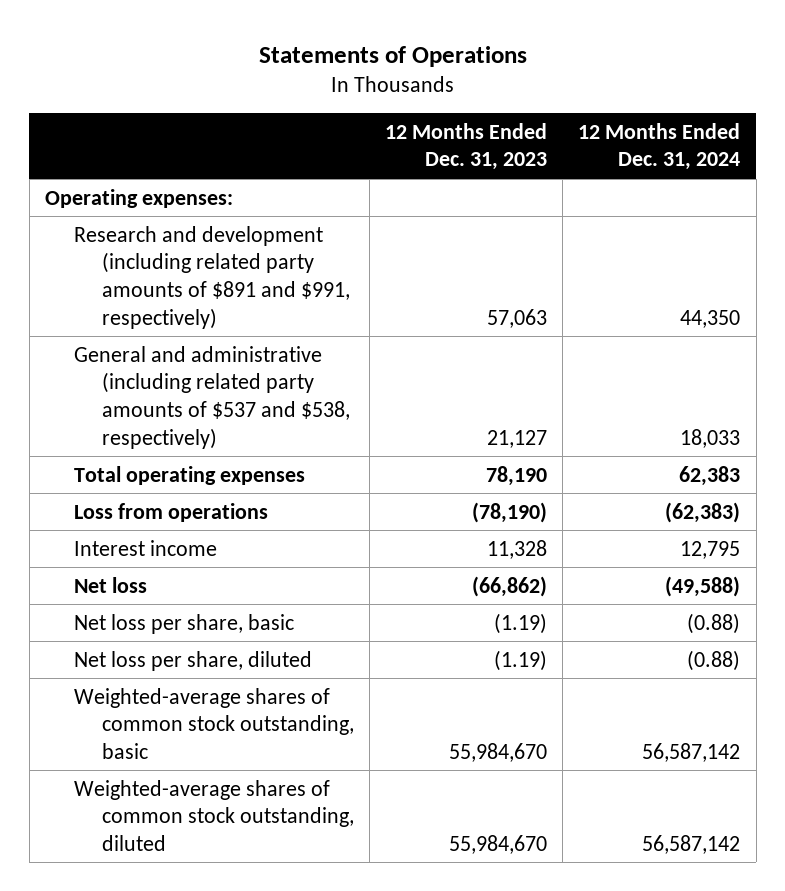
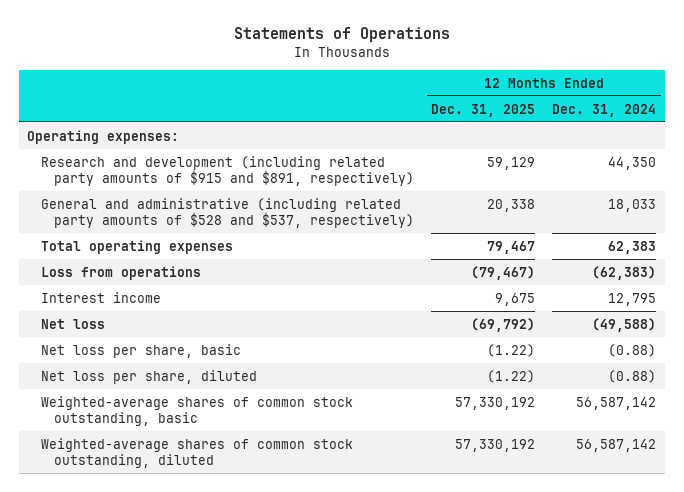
- | 12 Months Ended Dec. 31, 2023 | 12 Months Ended Dec. 31, 2024
+ | 12 Months Ended Dec. 31, 2025 | 12 Months Ended Dec. 31, 2024
- Research and development (including related party amounts of $891 and $991, respectively) | 57,063 | 44,350
- General and administrative (including related party amounts of $537 and $538, respectively) | 21,127 | 18,033
+ Research and development (including related party amounts of $915 and $891, respectively) | 59,129 | 44,350
+ General and administrative (including related party amounts of $528 and $537, respectively) | 20,338 | 18,033

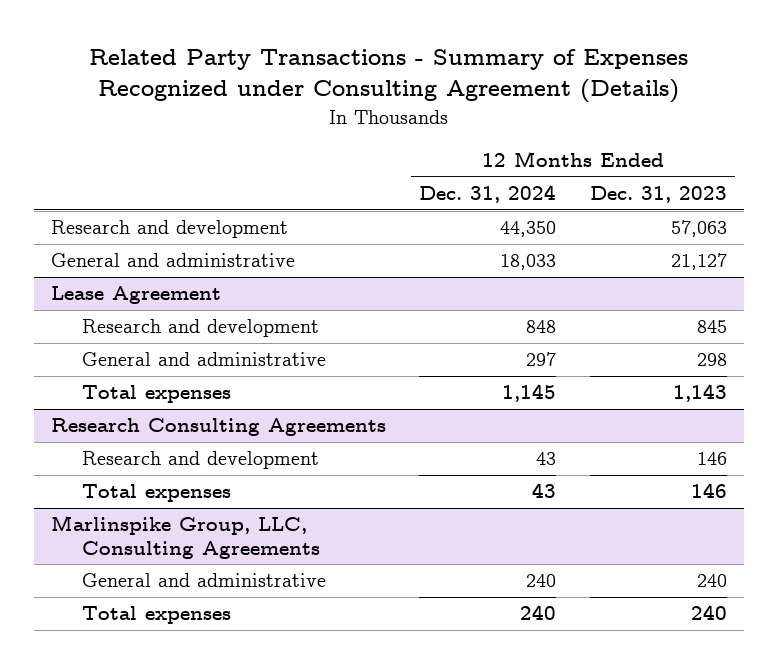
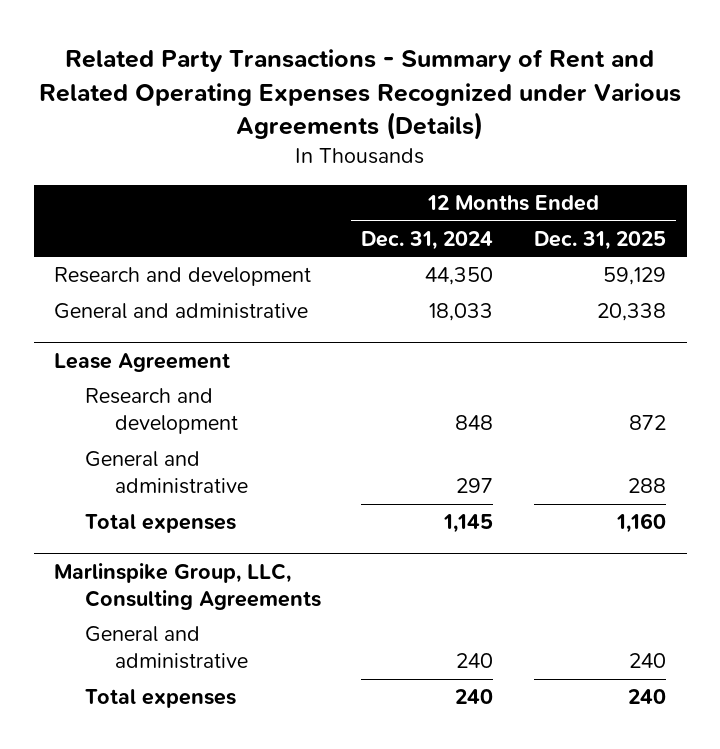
- Related Party Transactions - Summary of Expenses Recognized under Consulting Agreement (Details)
+ Related Party Transactions - Summary of Rent and Related Operating Expenses Recognized under Various Agreements (Details)
- | 12 Months Ended Dec. 31, 2024 | 12 Months Ended Dec. 31, 2023
+ | 12 Months Ended Dec. 31, 2024 | 12 Months Ended Dec. 31, 2025
- Research Consulting Agreements
- Research and development | 43 | 146
- Total expenses | 43 | 146

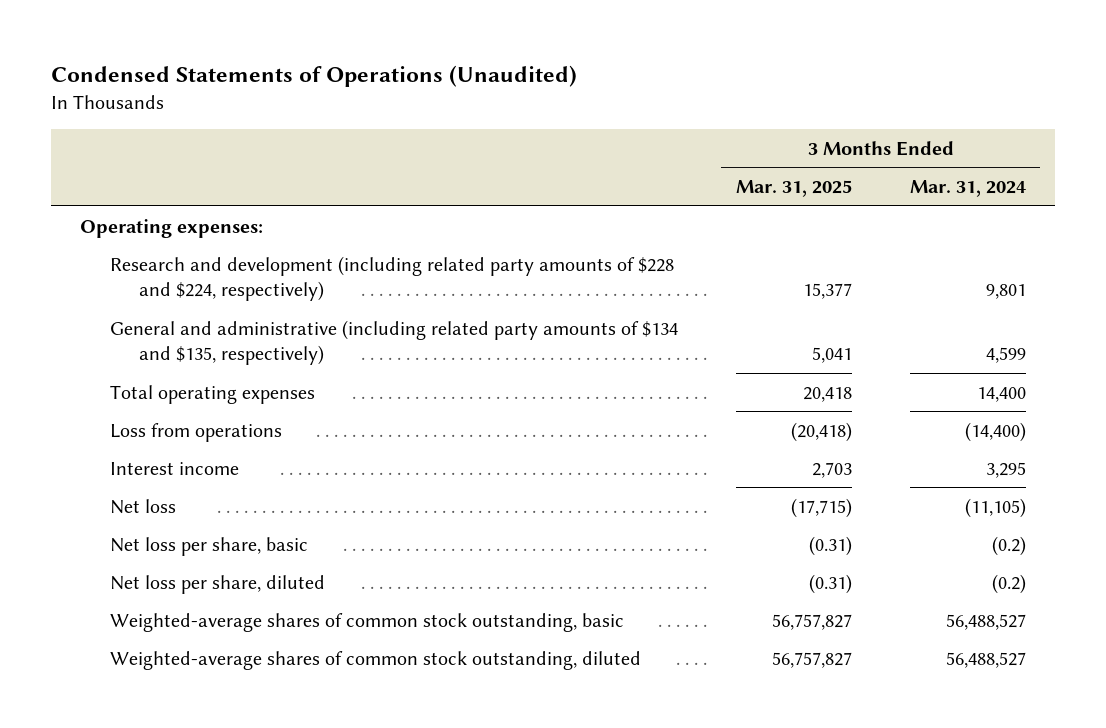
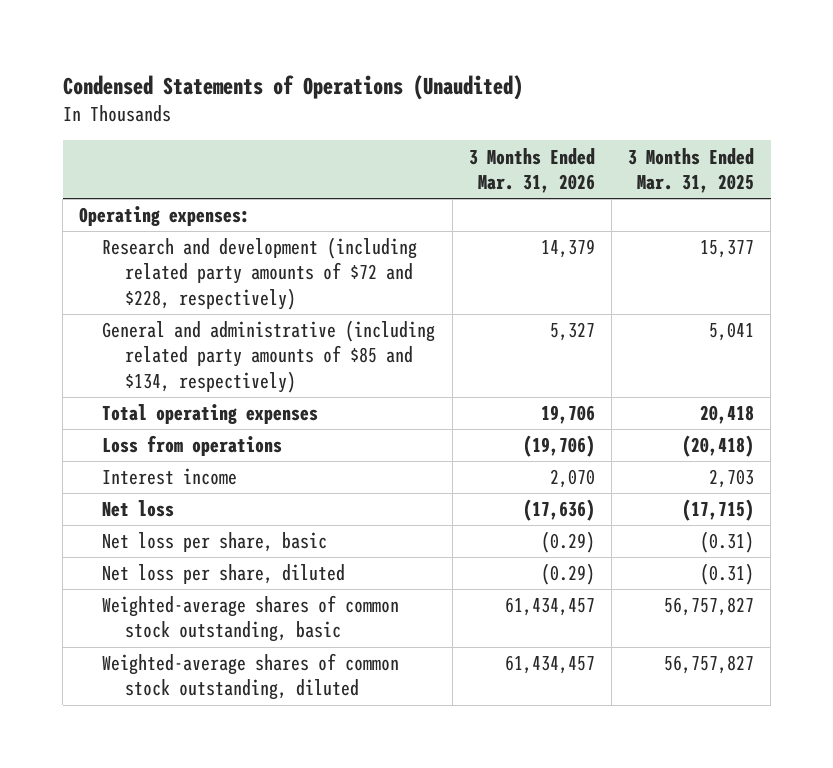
- | 3 Months Ended Mar. 31, 2025 | 3 Months Ended Mar. 31, 2024
+ | 3 Months Ended Mar. 31, 2026 | 3 Months Ended Mar. 31, 2025
- Research and development (including related party amounts of $228 and $224, respectively) | 15,377 | 9,801
- General and administrative (including related party amounts of $134 and $135, respectively) | 5,041 | 4,599
+ Research and development (including related party amounts of $72 and $228, respectively) | 14,379 | 15,377
+ General and administrative (including related party amounts of $85 and $134, respectively) | 5,327 | 5,041

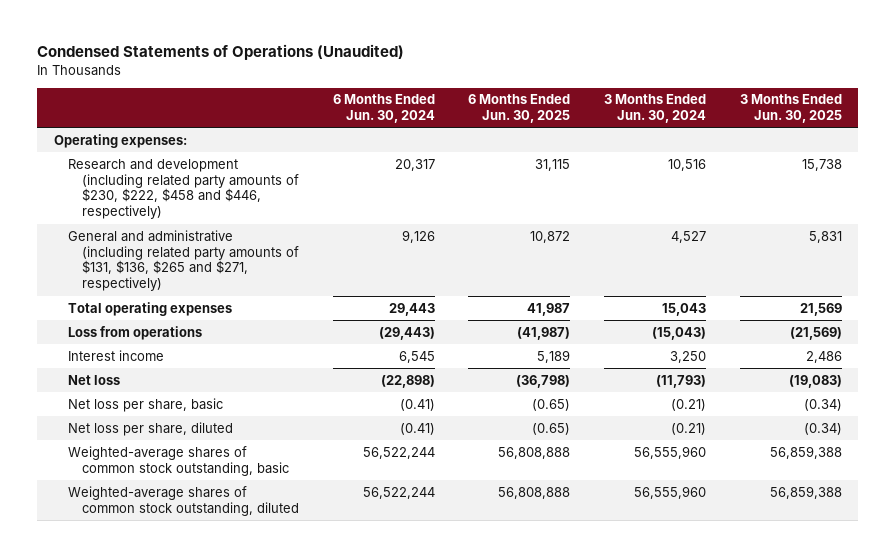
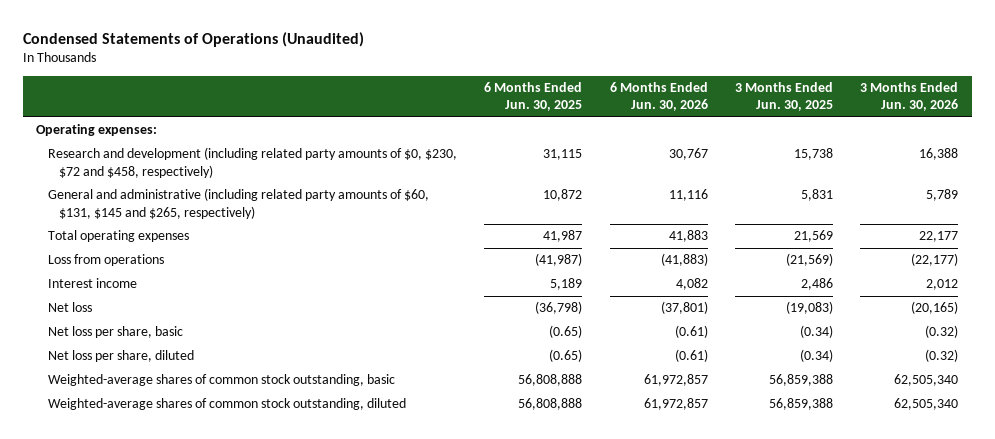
- | 6 Months Ended Jun. 30, 2024 | 6 Months Ended Jun. 30, 2025 | 3 Months Ended Jun. 30, 2024 | 3 Months Ended Jun. 30, 2025
+ | 6 Months Ended Jun. 30, 2025 | 6 Months Ended Jun. 30, 2026 | 3 Months Ended Jun. 30, 2025 | 3 Months Ended Jun. 30, 2026
- Research and development (including related party amounts of $230, $222, $458 and $446, respectively) | 20,317 | 31,115 | 10,516 | 15,738
- General and administrative (including related party amounts of $131, $136, $265 and $271, respectively) | 9,126 | 10,872 | 4,527 | 5,831
+ Research and development (including related party amounts of $0, $230, $72 and $458, respectively) | 31,115 | 30,767 | 15,738 | 16,388
+ General and administrative (including related party amounts of $60, $131, $145 and $265, respectively) | 10,872 | 11,116 | 5,831 | 5,789

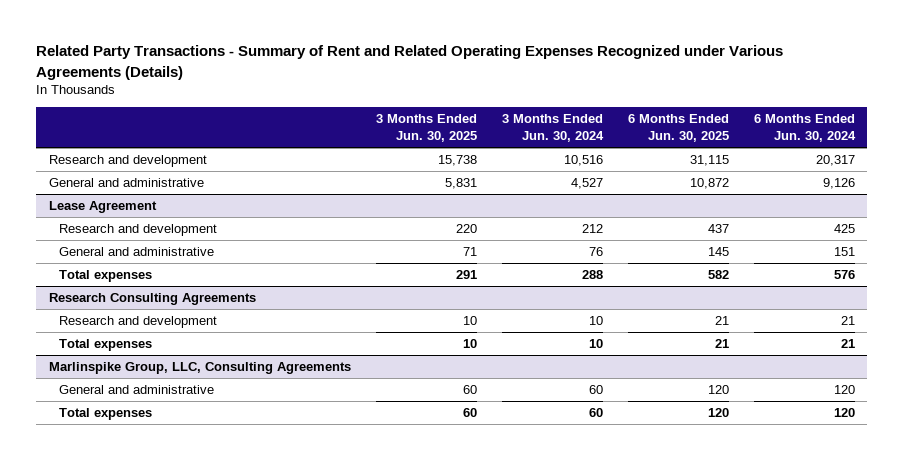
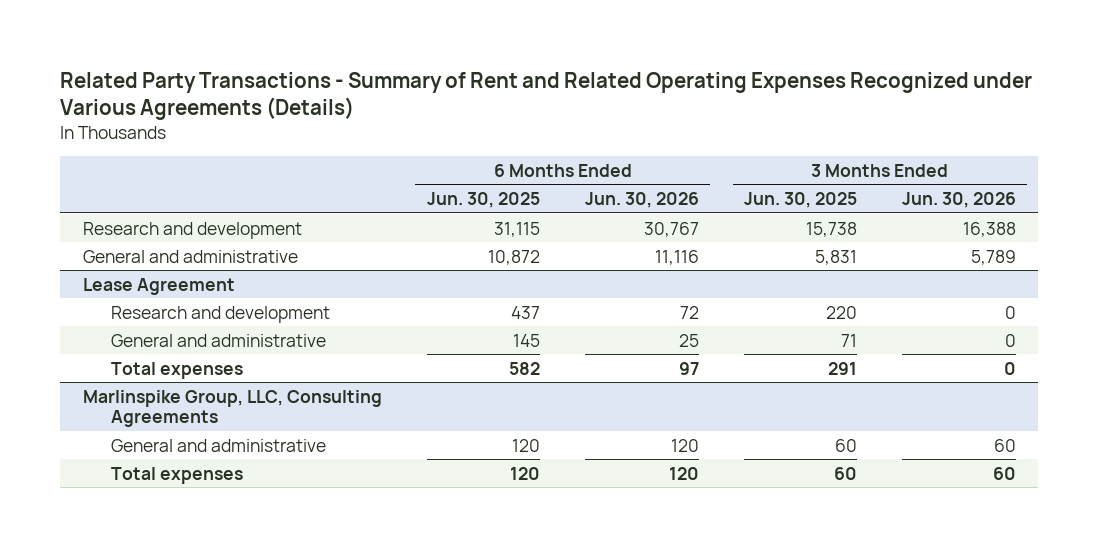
- | 3 Months Ended Jun. 30, 2025 | 3 Months Ended Jun. 30, 2024 | 6 Months Ended Jun. 30, 2025 | 6 Months Ended Jun. 30, 2024
+ | 6 Months Ended Jun. 30, 2025 | 6 Months Ended Jun. 30, 2026 | 3 Months Ended Jun. 30, 2025 | 3 Months Ended Jun. 30, 2026
- Research Consulting Agreements
- Research and development | 10 | 10 | 21 | 21
- Total expenses | 10 | 10 | 21 | 21

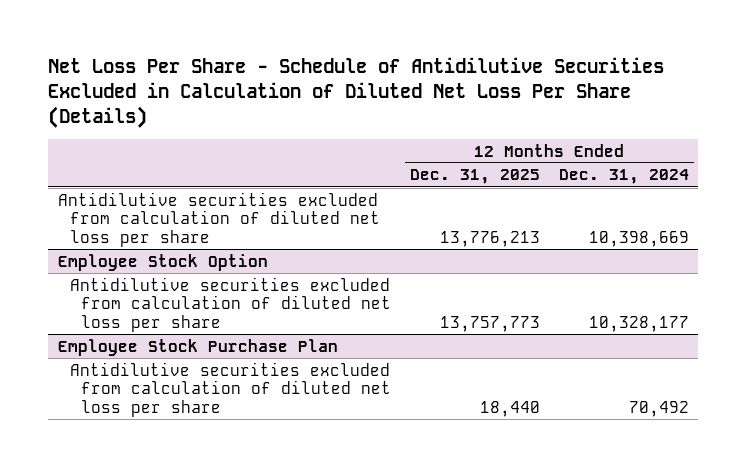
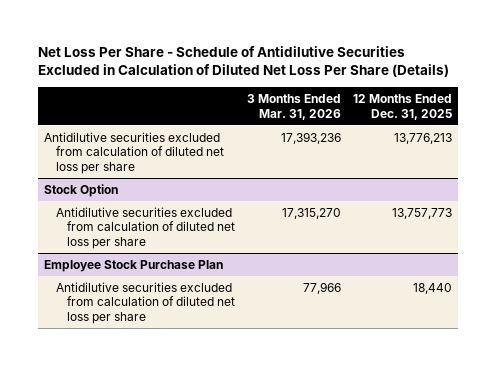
- | 12 Months Ended Dec. 31, 2025 | 12 Months Ended Dec. 31, 2024
+ | 3 Months Ended Mar. 31, 2026 | 12 Months Ended Dec. 31, 2025
- Employee Stock Option
+ Stock Option

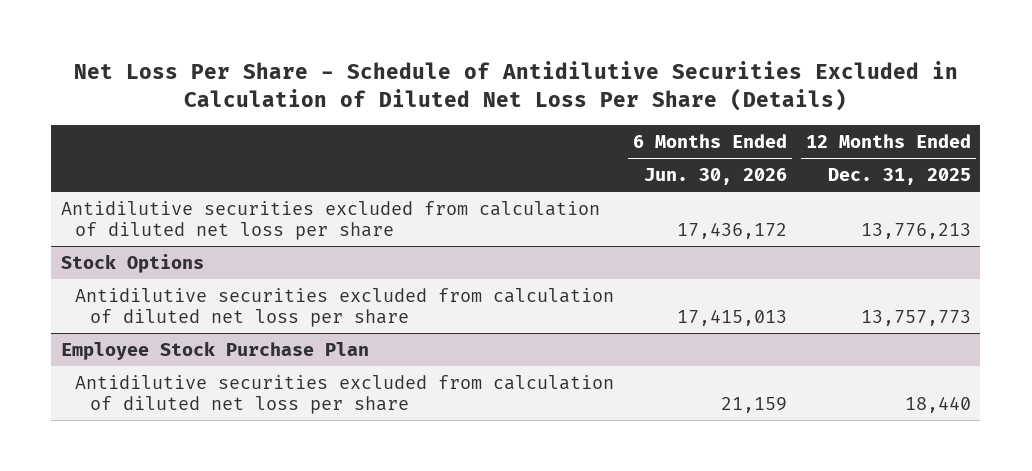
- | 3 Months Ended Mar. 31, 2026 | 12 Months Ended Dec. 31, 2025
+ | 6 Months Ended Jun. 30, 2026 | 12 Months Ended Dec. 31, 2025
- Stock Option
+ Stock Options

